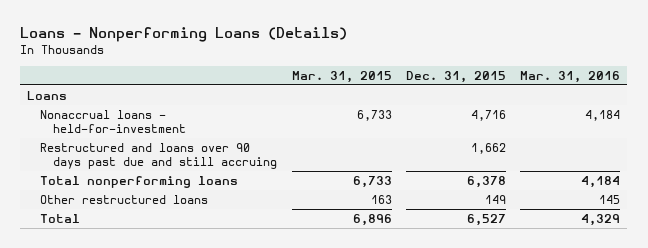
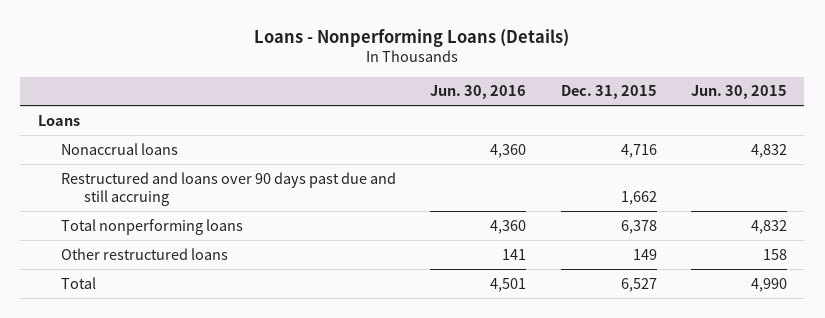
- | Mar. 31, 2015 | Dec. 31, 2015 | Mar. 31, 2016
+ | Jun. 30, 2016 | Dec. 31, 2015 | Jun. 30, 2015
- Nonaccrual loans - held-for-investment | 6,733 | 4,716 | 4,184
+ Nonaccrual loans | 4,360 | 4,716 | 4,832

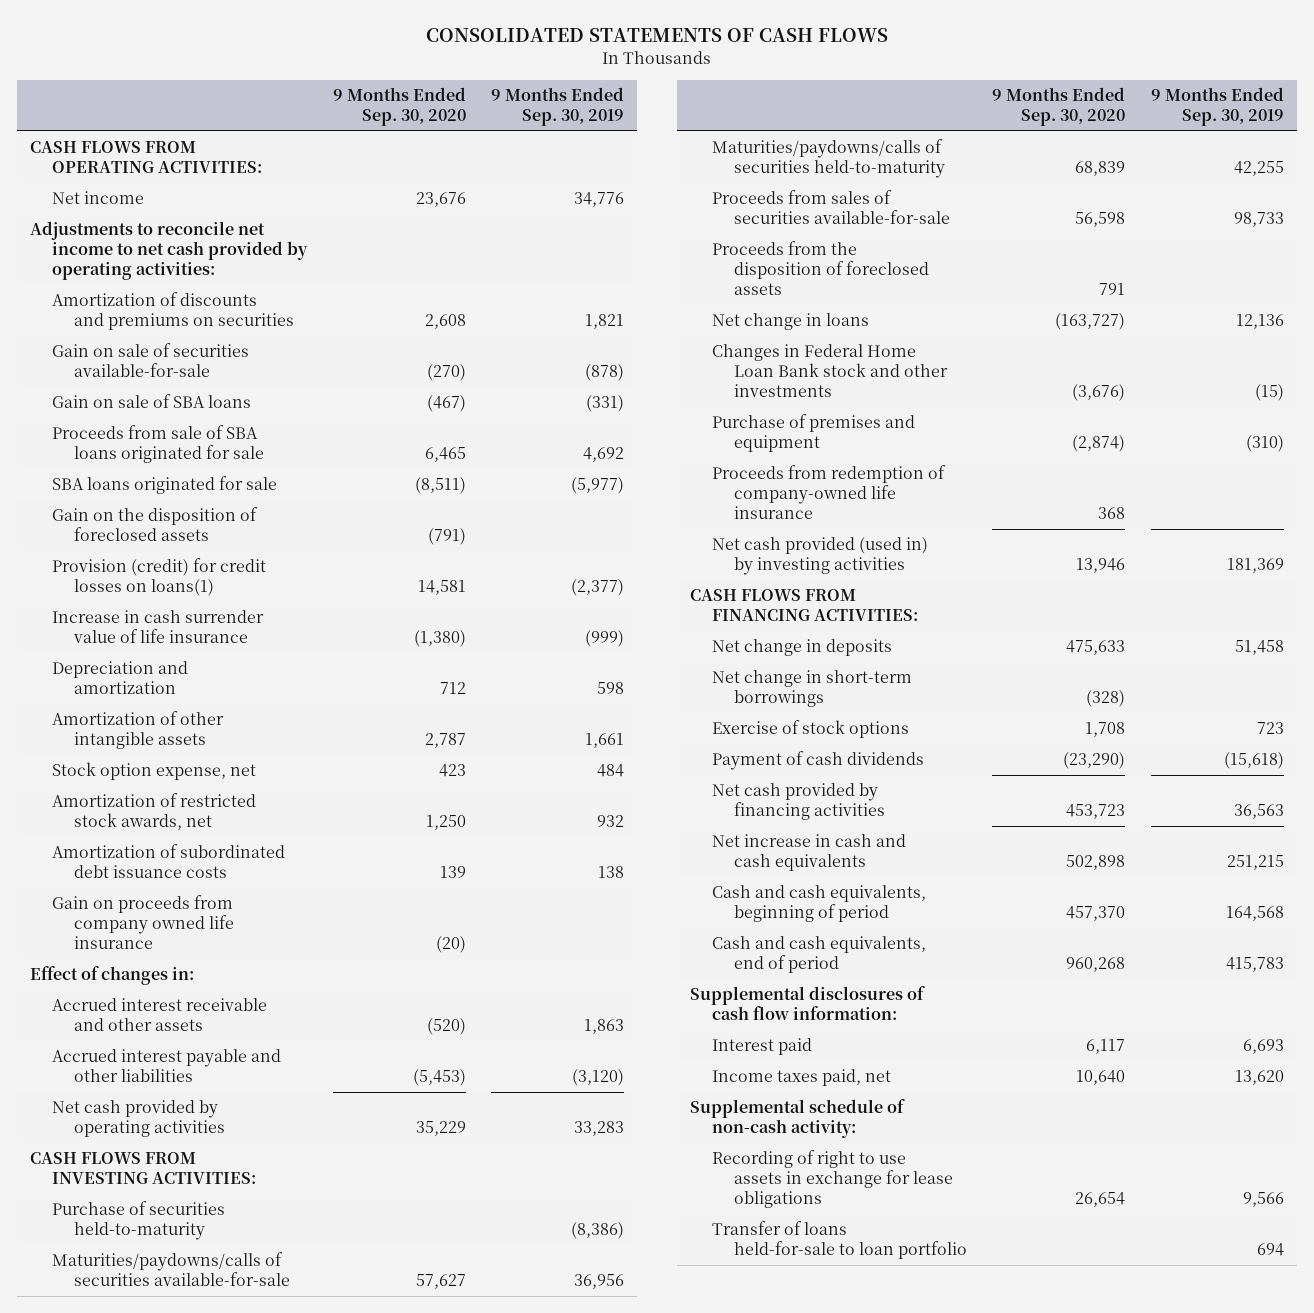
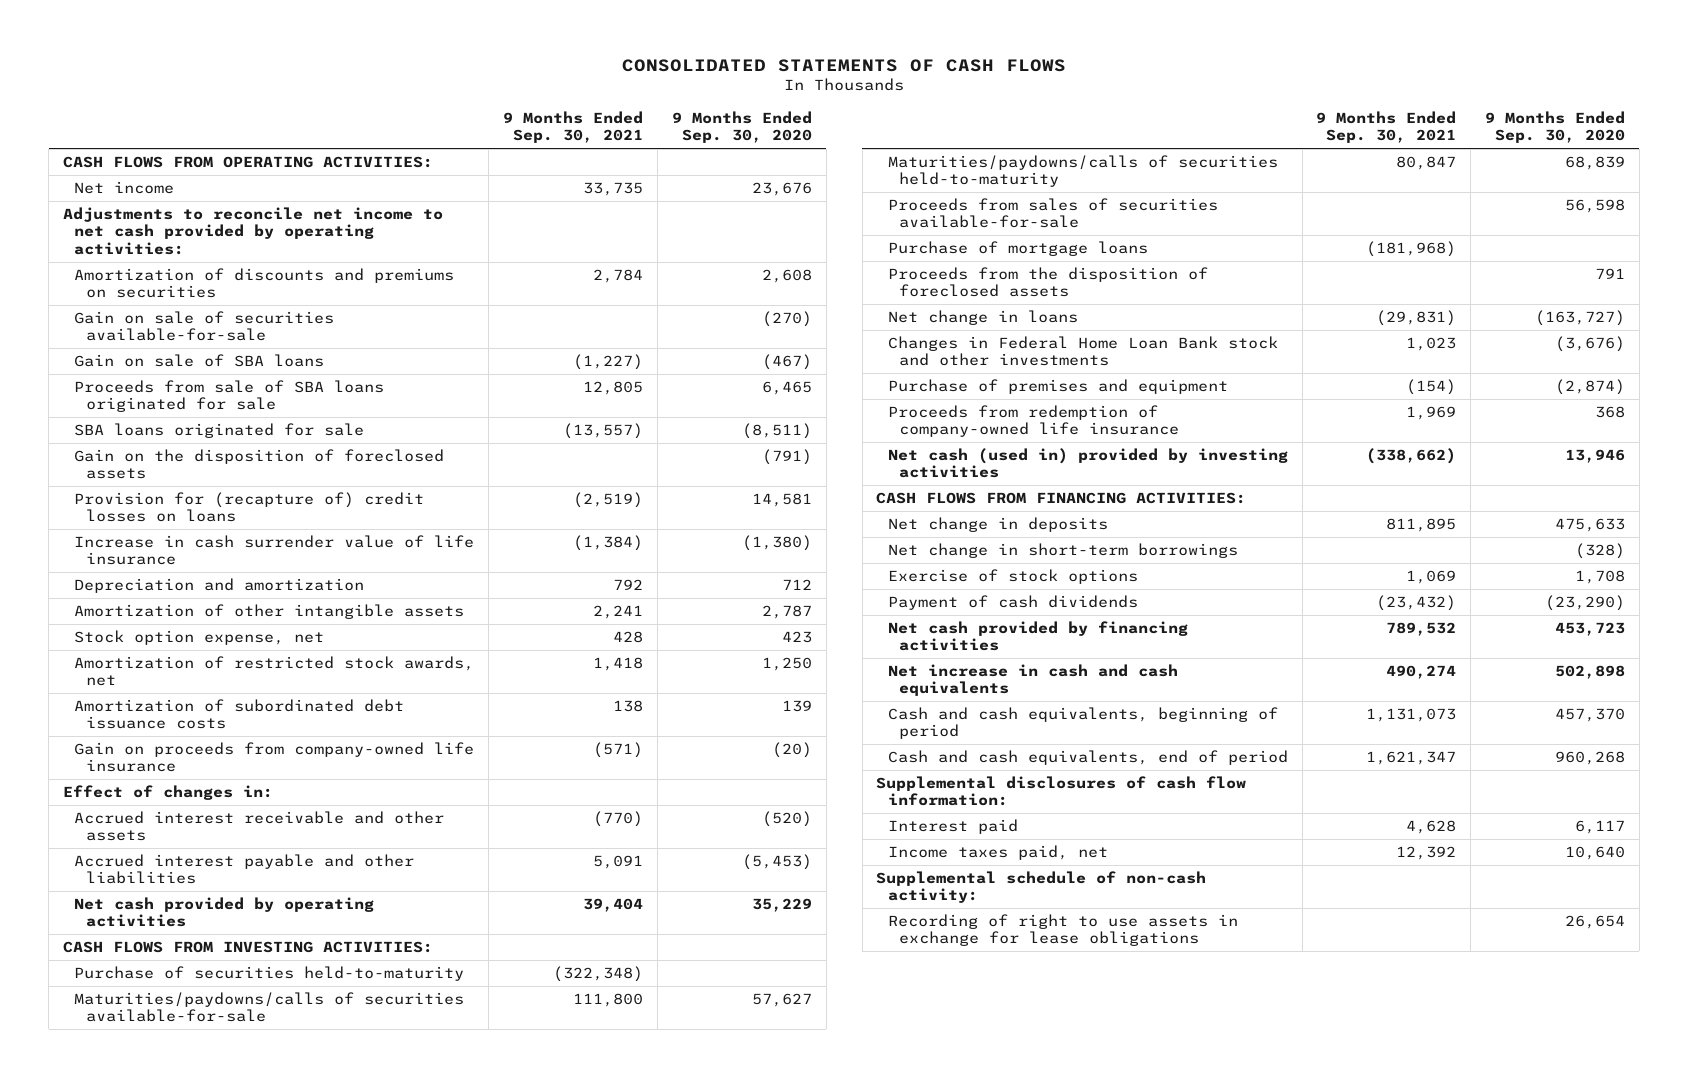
- | 9 Months Ended Sep. 30, 2020 | 9 Months Ended Sep. 30, 2019
+ | 9 Months Ended Sep. 30, 2021 | 9 Months Ended Sep. 30, 2020
- Provision (credit) for credit losses on loans(1) | 14,581 | (2,377)
+ Provision for (recapture of) credit losses on loans | (2,519) | 14,581
- Gain on proceeds from company owned life insurance | (20) |
+ Gain on proceeds from company-owned life insurance | (571) | (20)
+ Purchase of mortgage loans | (181,968) |
- Net cash provided (used in) by investing activities | 13,946 | 181,369
+ Net cash (used in) provided by investing activities | (338,662) | 13,946
- Transfer of loans held-for-sale to loan portfolio | | 694

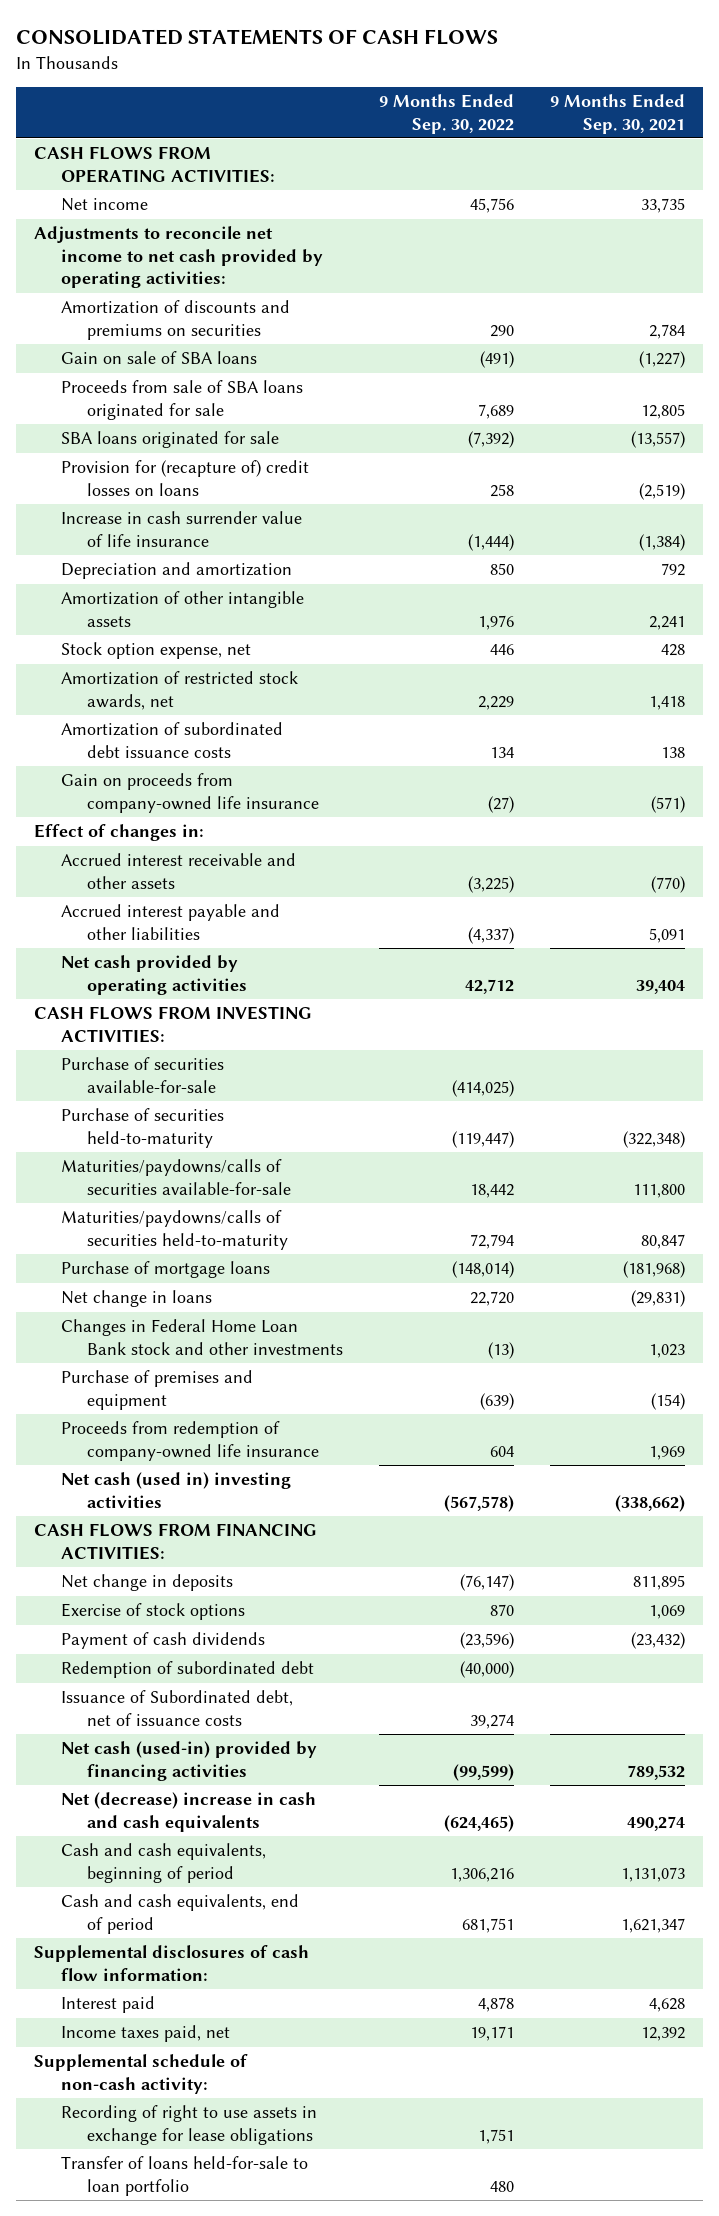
- | 9 Months Ended Sep. 30, 2021 | 9 Months Ended Sep. 30, 2020
+ | 9 Months Ended Sep. 30, 2022 | 9 Months Ended Sep. 30, 2021
- Gain on sale of securities available-for-sale | | (270)
- Gain on the disposition of foreclosed assets | | (791)
+ Purchase of securities available-for-sale | (414,025) |
- Proceeds from sales of securities available-for-sale | | 56,598
- Proceeds from the disposition of foreclosed assets | | 791
- Net cash (used in) provided by investing activities | (338,662) | 13,946
+ Net cash (used in) investing activities | (567,578) | (338,662)
- Net change in short-term borrowings | | (328)
- Net cash provided by financing activities | 789,532 | 453,723
- Net increase in cash and cash equivalents | 490,274 | 502,898
+ Redemption of subordinated debt | (40,000) |
+ Issuance of Subordinated debt, net of issuance costs | 39,274 |
+ Net cash (used-in) provided by financing activities | (99,599) | 789,532
+ Net (decrease) increase in cash and cash equivalents | (624,465) | 490,274
+ Transfer of loans held-for-sale to loan portfolio | 480 |

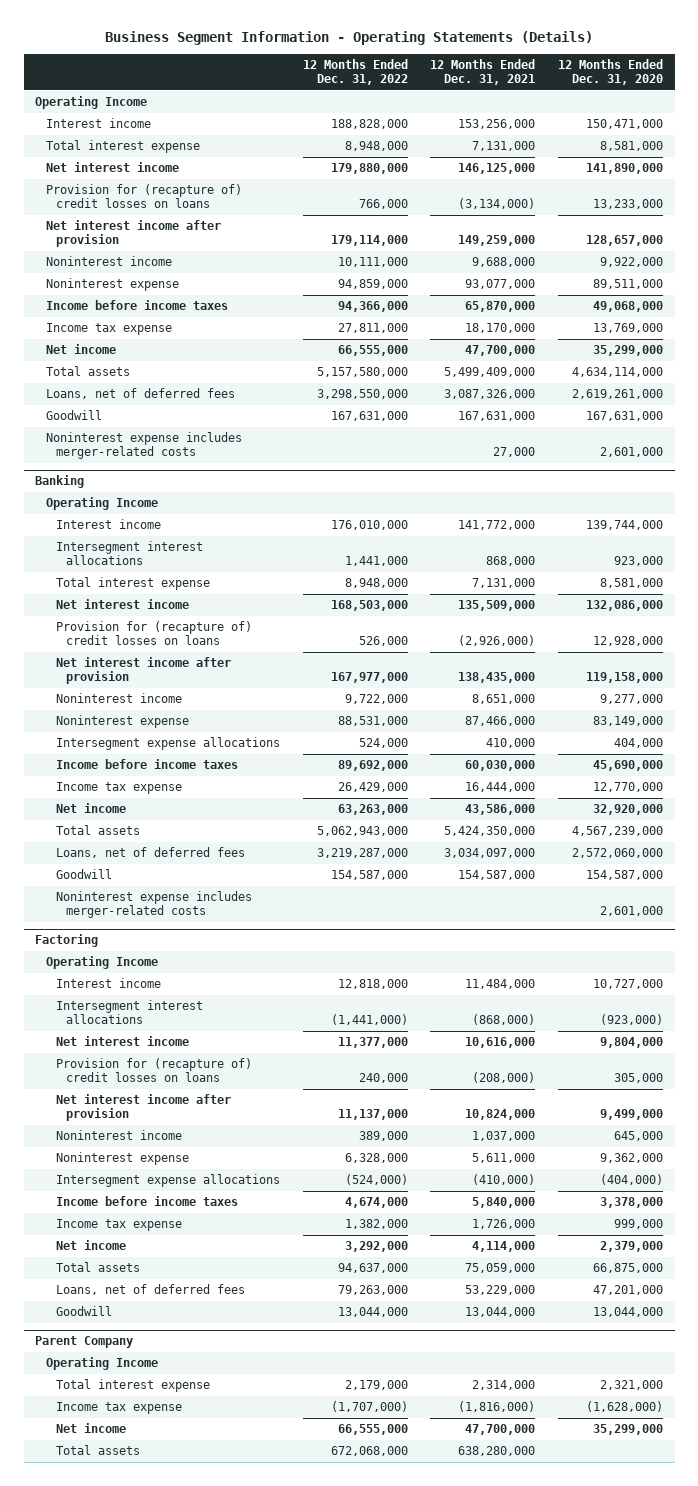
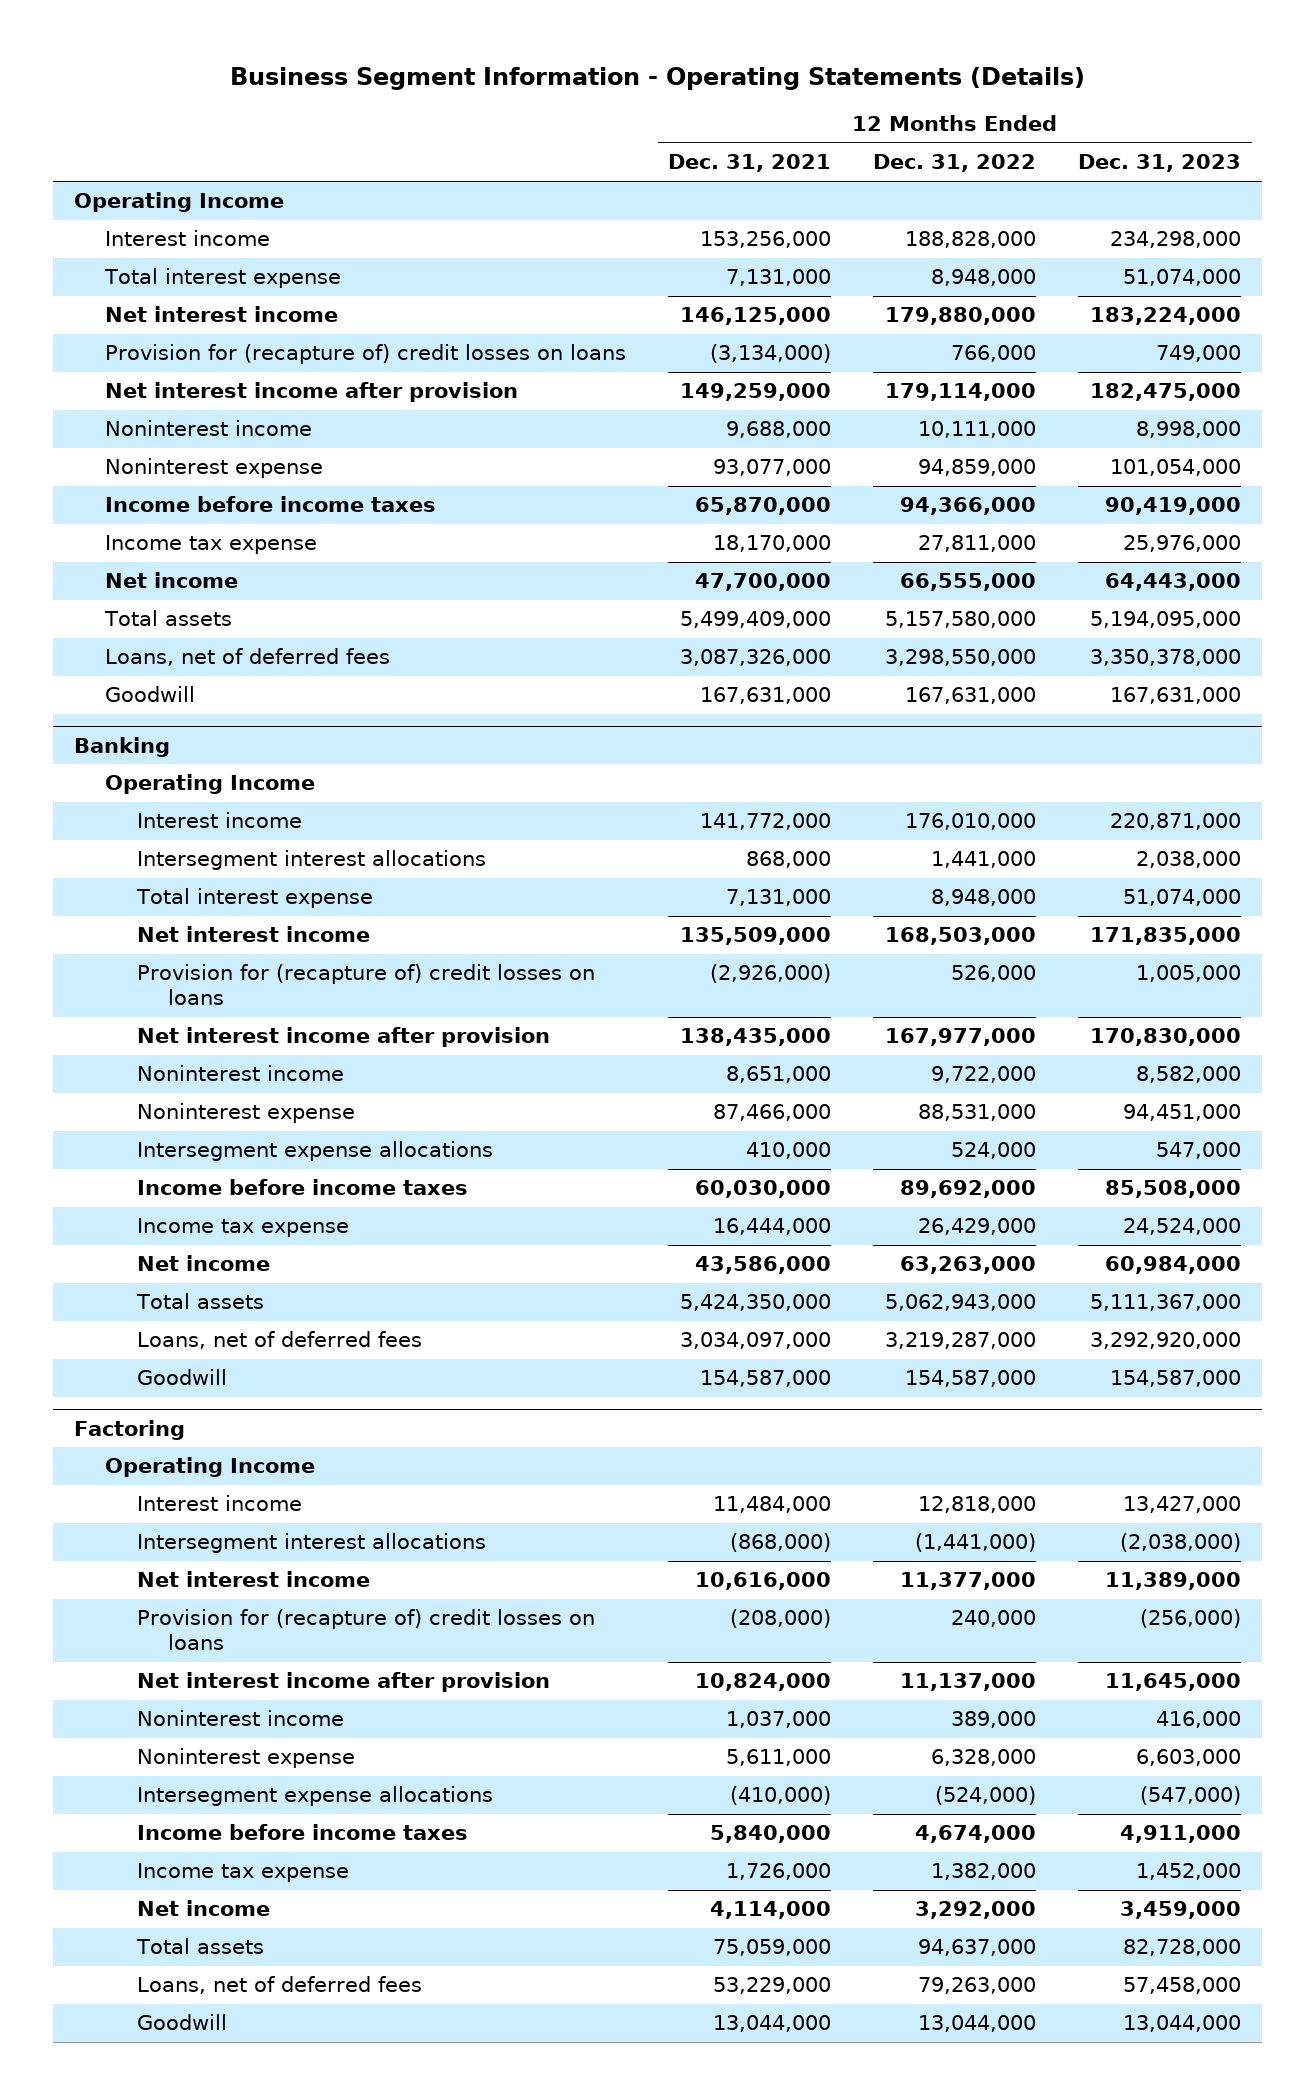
- | 12 Months Ended Dec. 31, 2022 | 12 Months Ended Dec. 31, 2021 | 12 Months Ended Dec. 31, 2020
+ | 12 Months Ended Dec. 31, 2021 | 12 Months Ended Dec. 31, 2022 | 12 Months Ended Dec. 31, 2023
- Noninterest expense includes merger-related costs | | 27,000 | 2,601,000
@ Banking
- Noninterest expense includes merger-related costs | | | 2,601,000
- Parent Company
- Operating Income
- Total interest expense | 2,179,000 | 2,314,000 | 2,321,000
- Income tax expense | (1,707,000) | (1,816,000) | (1,628,000)
- Net income | 66,555,000 | 47,700,000 | 35,299,000
- Total assets | 672,068,000 | 638,280,000 |

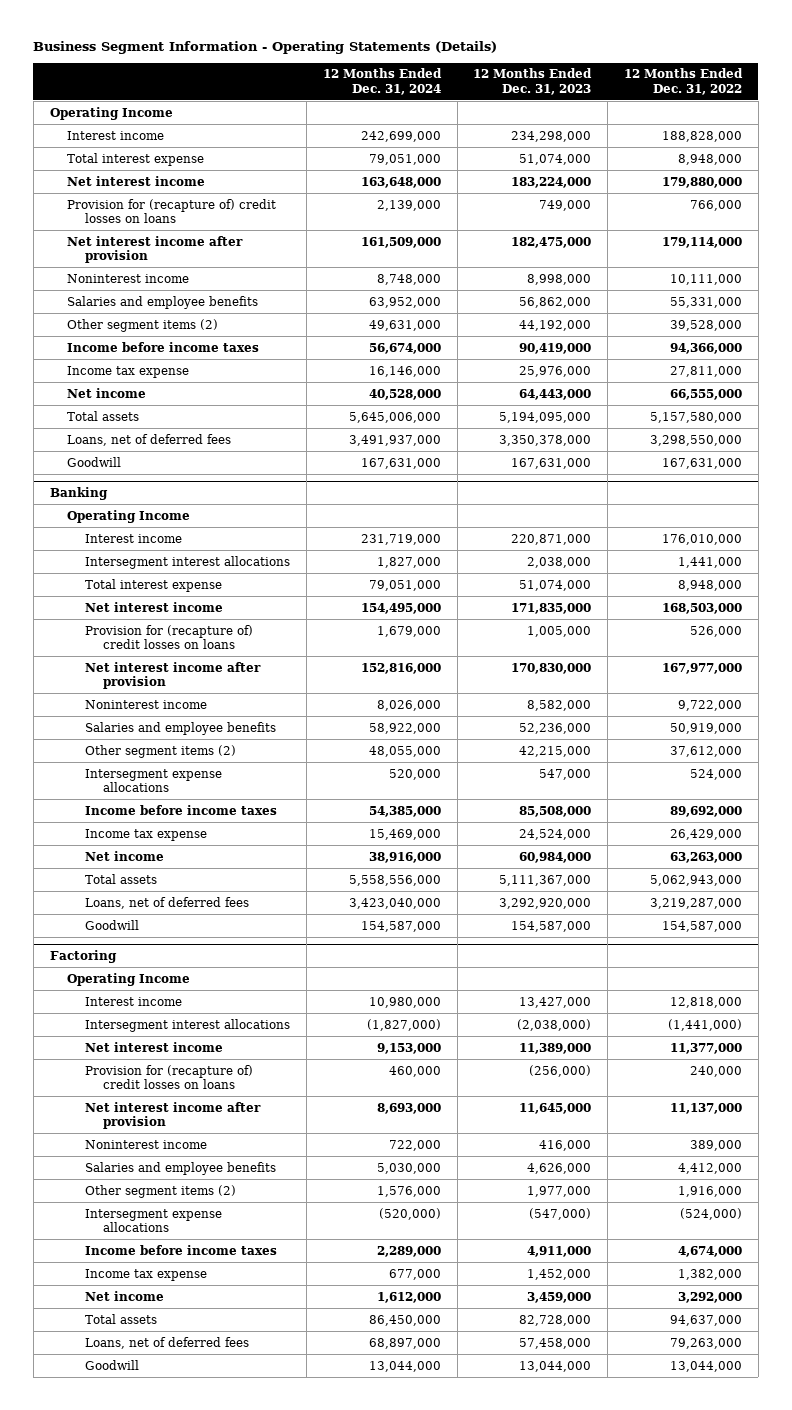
- | 12 Months Ended Dec. 31, 2021 | 12 Months Ended Dec. 31, 2022 | 12 Months Ended Dec. 31, 2023
+ | 12 Months Ended Dec. 31, 2024 | 12 Months Ended Dec. 31, 2023 | 12 Months Ended Dec. 31, 2022
- Noninterest expense | 93,077,000 | 94,859,000 | 101,054,000
+ Salaries and employee benefits | 63,952,000 | 56,862,000 | 55,331,000
+ Other segment items (2) | 49,631,000 | 44,192,000 | 39,528,000
@ Banking
- Noninterest expense | 87,466,000 | 88,531,000 | 94,451,000
+ Salaries and employee benefits | 58,922,000 | 52,236,000 | 50,919,000
+ Other segment items (2) | 48,055,000 | 42,215,000 | 37,612,000
@ Factoring
- Noninterest expense | 5,611,000 | 6,328,000 | 6,603,000
+ Salaries and employee benefits | 5,030,000 | 4,626,000 | 4,412,000
+ Other segment items (2) | 1,576,000 | 1,977,000 | 1,916,000

